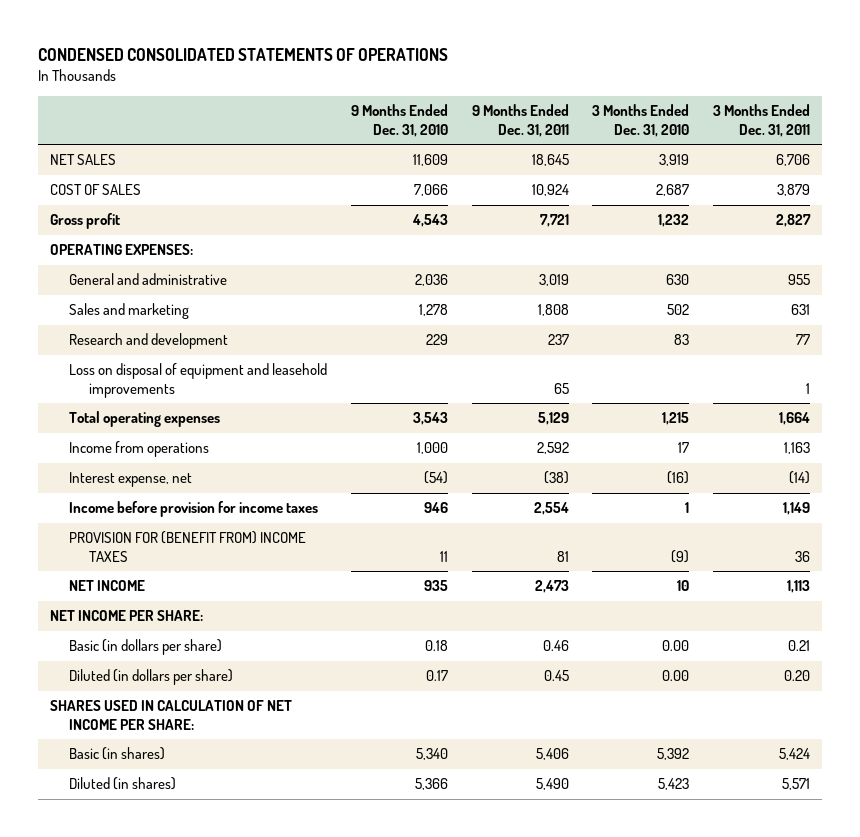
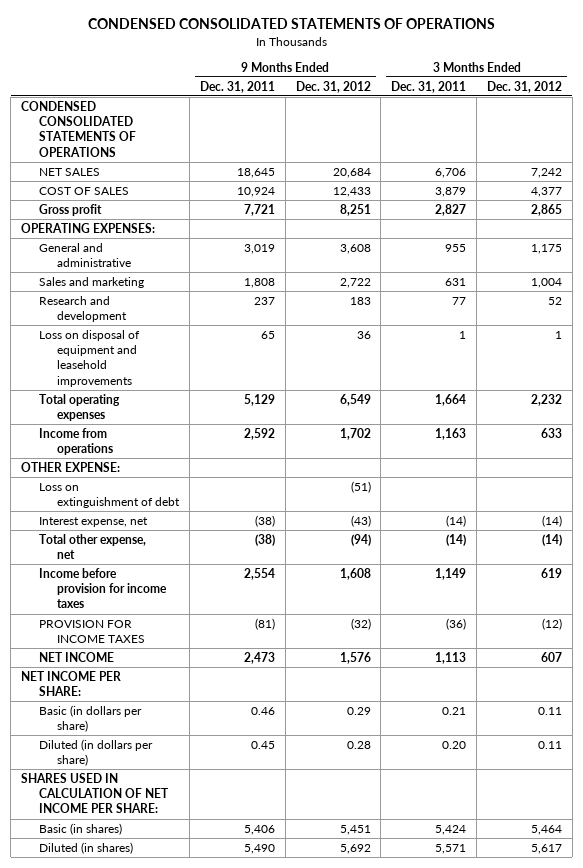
- | 9 Months Ended Dec. 31, 2010 | 9 Months Ended Dec. 31, 2011 | 3 Months Ended Dec. 31, 2010 | 3 Months Ended Dec. 31, 2011
+ | 9 Months Ended Dec. 31, 2011 | 9 Months Ended Dec. 31, 2012 | 3 Months Ended Dec. 31, 2011 | 3 Months Ended Dec. 31, 2012
+ CONDENSED CONSOLIDATED STATEMENTS OF OPERATIONS
+ OTHER EXPENSE:
+ Loss on extinguishment of debt | | (51) | |
+ Total other expense, net | (38) | (94) | (14) | (14)
- PROVISION FOR (BENEFIT FROM) INCOME TAXES | 11 | 81 | (9) | 36
+ PROVISION FOR INCOME TAXES | (81) | (32) | (36) | (12)

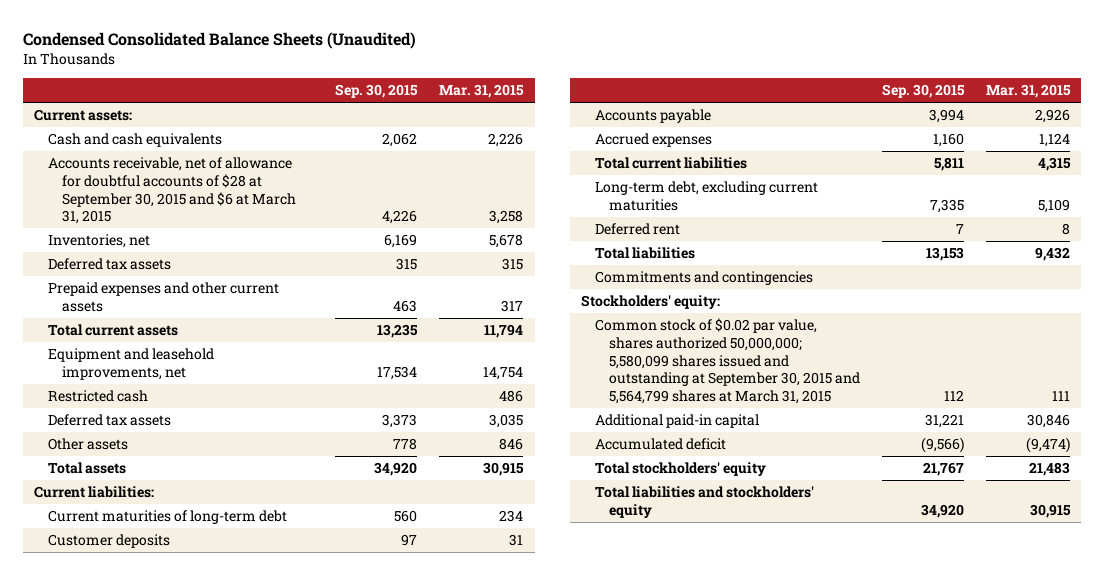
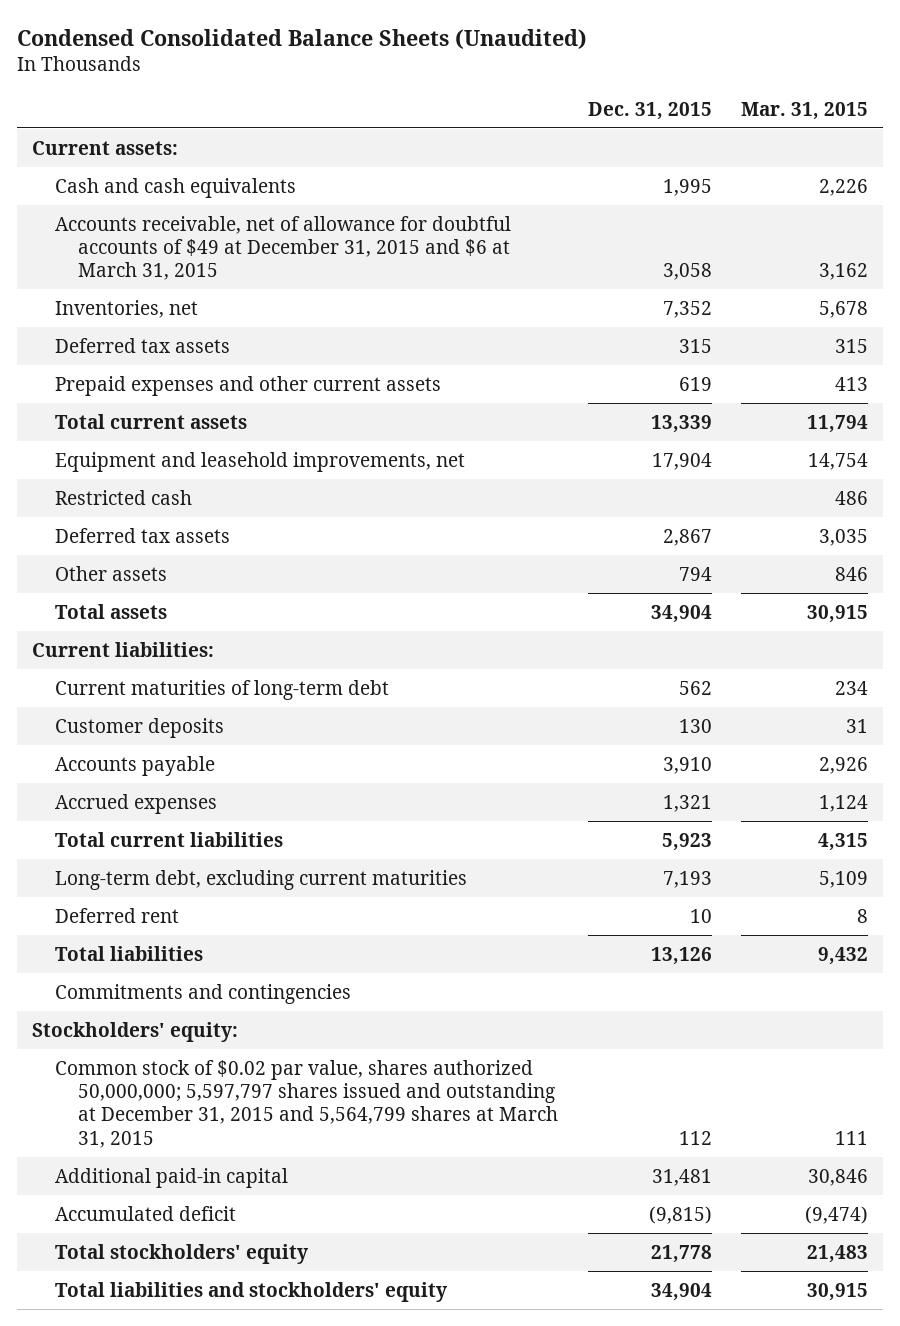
- | Sep. 30, 2015 | Mar. 31, 2015
+ | Dec. 31, 2015 | Mar. 31, 2015
- Accounts receivable, net of allowance for doubtful accounts of $28 at September 30, 2015 and $6 at March 31, 2015 | 4,226 | 3,258
+ Accounts receivable, net of allowance for doubtful accounts of $49 at December 31, 2015 and $6 at March 31, 2015 | 3,058 | 3,162
- Prepaid expenses and other current assets | 463 | 317
+ Prepaid expenses and other current assets | 619 | 413
- Common stock of $0.02 par value, shares authorized 50,000,000; 5,580,099 shares issued and outstanding at September 30, 2015 and 5,564,799 shares at March 31, 2015 | 112 | 111
+ Common stock of $0.02 par value, shares authorized 50,000,000; 5,597,797 shares issued and outstanding at December 31, 2015 and 5,564,799 shares at March 31, 2015 | 112 | 111

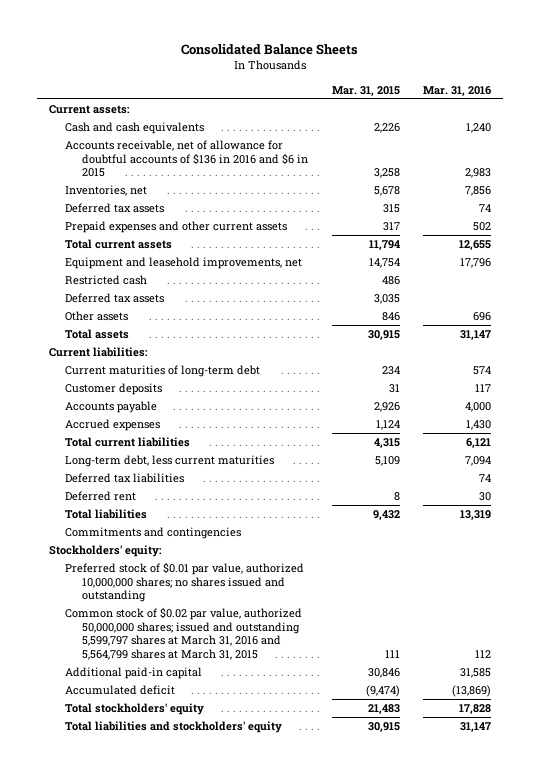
- Condensed Consolidated Balance Sheets (Unaudited)
+ Consolidated Balance Sheets
- | Dec. 31, 2015 | Mar. 31, 2015
+ | Mar. 31, 2015 | Mar. 31, 2016
- Accounts receivable, net of allowance for doubtful accounts of $49 at December 31, 2015 and $6 at March 31, 2015 | 3,058 | 3,162
+ Accounts receivable, net of allowance for doubtful accounts of $136 in 2016 and $6 in 2015 | 3,258 | 2,983
- Prepaid expenses and other current assets | 619 | 413
+ Prepaid expenses and other current assets | 317 | 502
- Long-term debt, excluding current maturities | 7,193 | 5,109
+ Long-term debt, less current maturities | 5,109 | 7,094
+ Deferred tax liabilities | | 74
- Common stock of $0.02 par value, shares authorized 50,000,000; 5,597,797 shares issued and outstanding at December 31, 2015 and 5,564,799 shares at March 31, 2015 | 112 | 111
+ Preferred stock of $0.01 par value, authorized 10,000,000 shares; no shares issued and outstanding
+ Common stock of $0.02 par value, authorized 50,000,000 shares; issued and outstanding 5,599,797 shares at March 31, 2016 and 5,564,799 shares at March 31, 2015 | 111 | 112

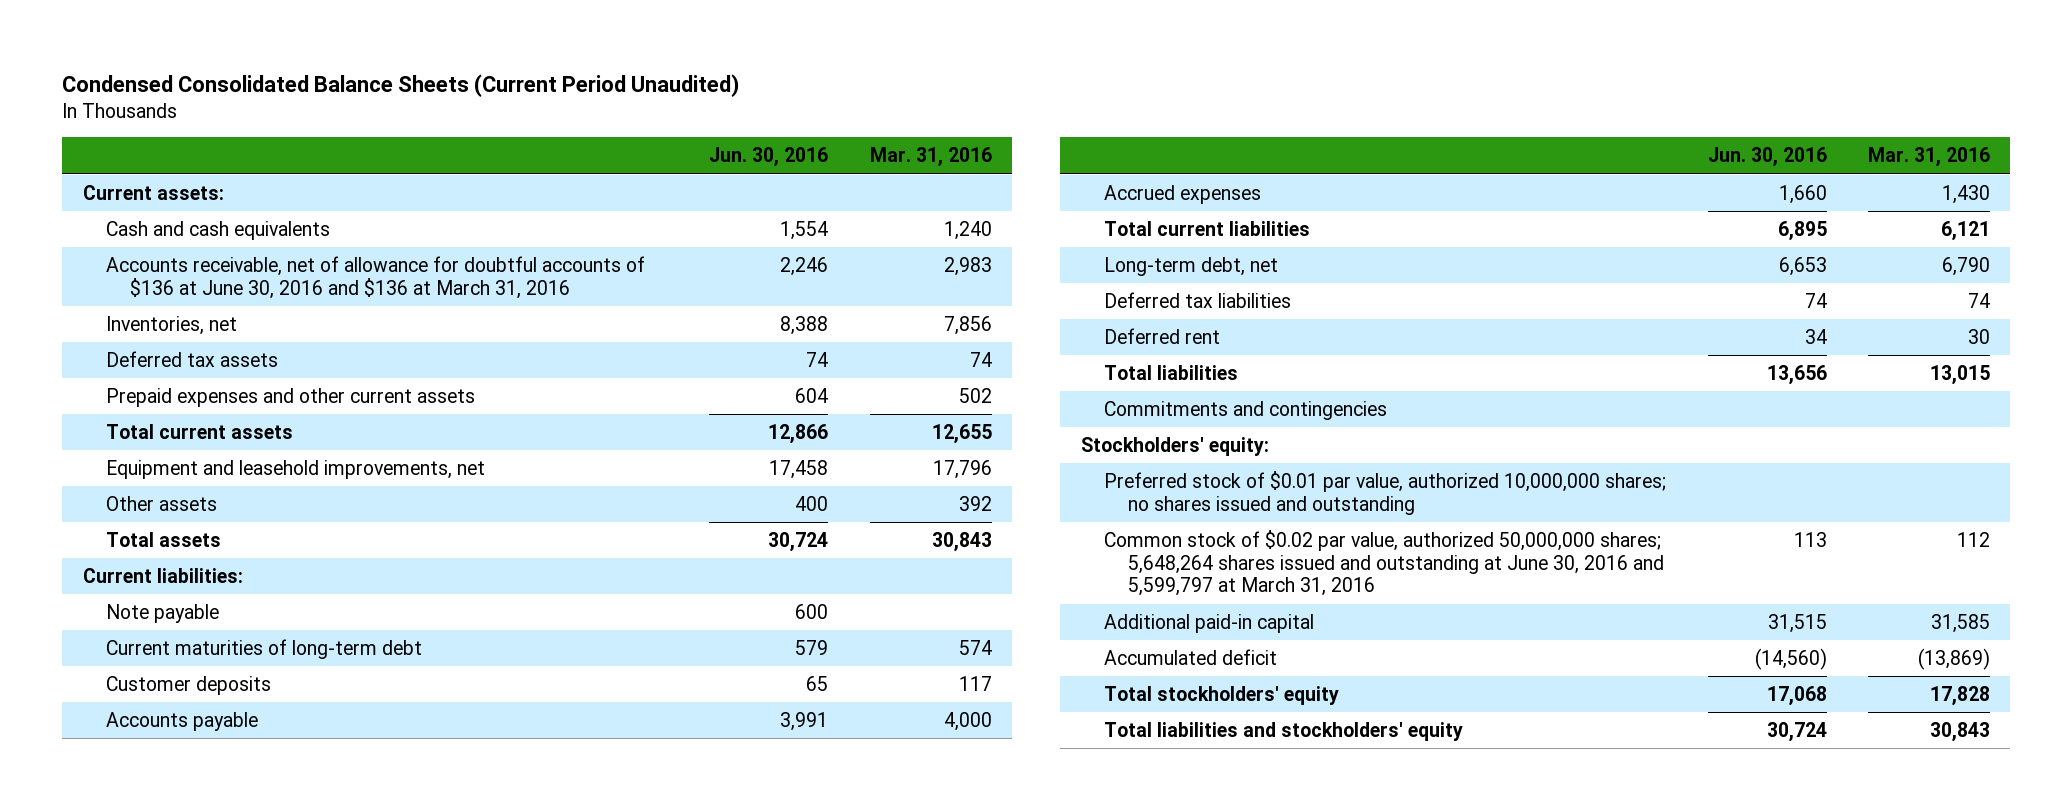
- Consolidated Balance Sheets
+ Condensed Consolidated Balance Sheets (Current Period Unaudited)
- | Mar. 31, 2015 | Mar. 31, 2016
+ | Jun. 30, 2016 | Mar. 31, 2016
- Accounts receivable, net of allowance for doubtful accounts of $136 in 2016 and $6 in 2015 | 3,258 | 2,983
+ Accounts receivable, net of allowance for doubtful accounts of $136 at June 30, 2016 and $136 at March 31, 2016 | 2,246 | 2,983
- Restricted cash | 486 |
- Deferred tax assets | 3,035 |
- Other assets | 846 | 696
- Total assets | 30,915 | 31,147
+ Other assets | 400 | 392
+ Total assets | 30,724 | 30,843
+ Note payable | 600 |
- Long-term debt, less current maturities | 5,109 | 7,094
+ Long-term debt, net | 6,653 | 6,790
- Total liabilities | 9,432 | 13,319
+ Total liabilities | 13,656 | 13,015
- Common stock of $0.02 par value, authorized 50,000,000 shares; issued and outstanding 5,599,797 shares at March 31, 2016 and 5,564,799 shares at March 31, 2015 | 111 | 112
+ Common stock of $0.02 par value, authorized 50,000,000 shares; 5,648,264 shares issued and outstanding at June 30, 2016 and 5,599,797 at March 31, 2016 | 113 | 112
- Total liabilities and stockholders' equity | 30,915 | 31,147
+ Total liabilities and stockholders' equity | 30,724 | 30,843

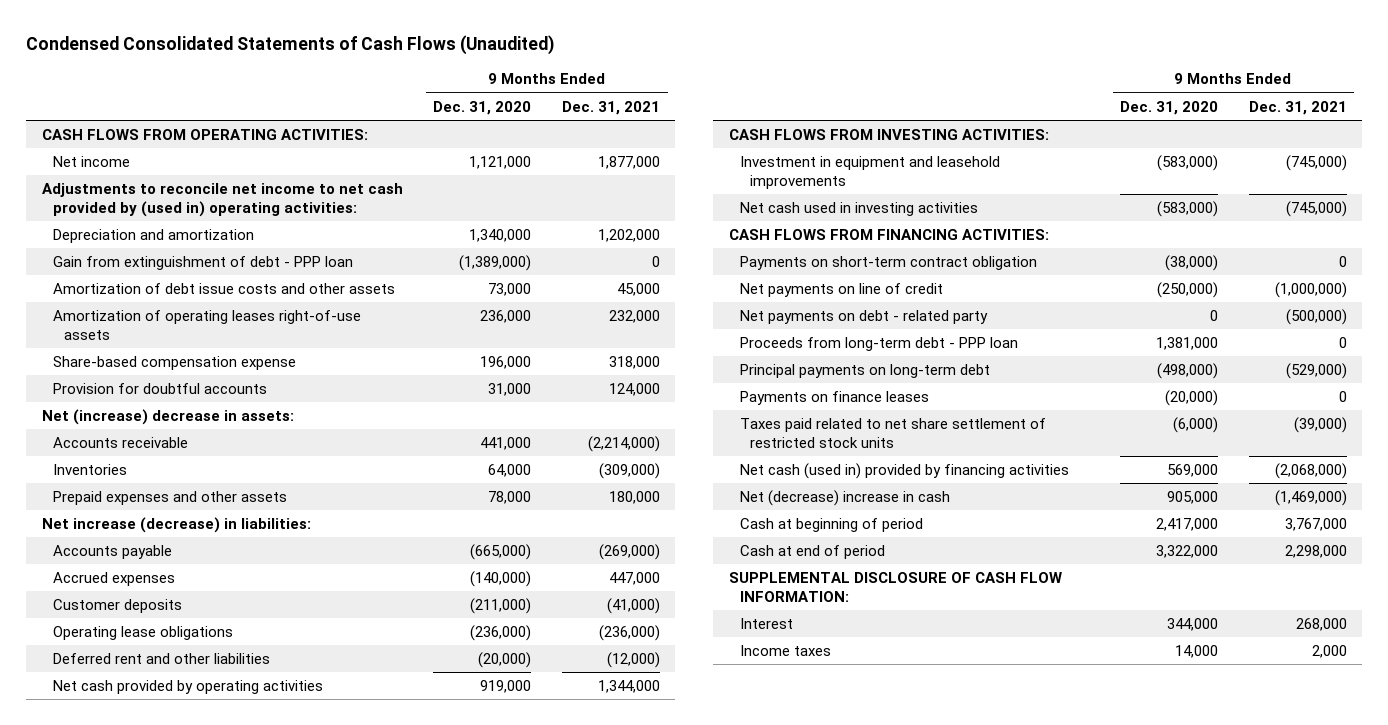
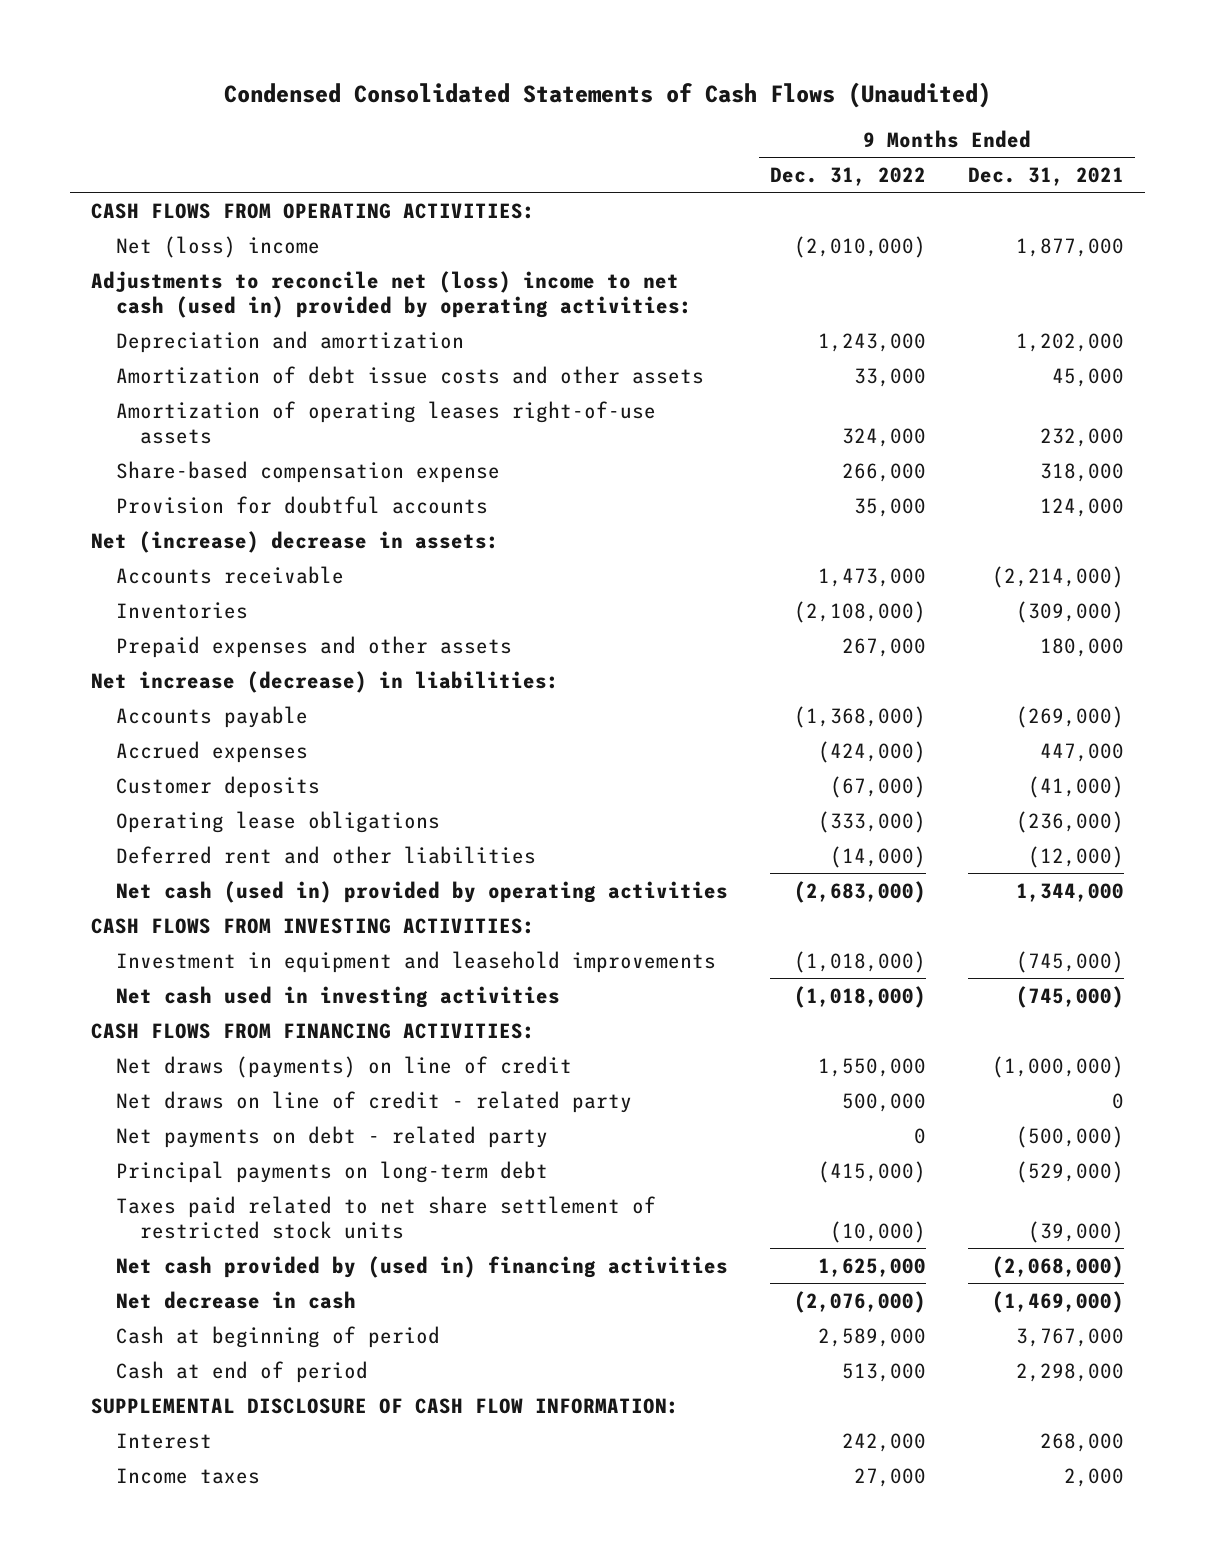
- | 9 Months Ended Dec. 31, 2020 | 9 Months Ended Dec. 31, 2021
+ | 9 Months Ended Dec. 31, 2022 | 9 Months Ended Dec. 31, 2021
- Net income | 1,121,000 | 1,877,000
- Adjustments to reconcile net income to net cash provided by (used in) operating activities:
+ Net (loss) income | (2,010,000) | 1,877,000
+ Adjustments to reconcile net (loss) income to net cash (used in) provided by operating activities:
- Gain from extinguishment of debt - PPP loan | (1,389,000) | 0
- Net cash provided by operating activities | 919,000 | 1,344,000
+ Net cash (used in) provided by operating activities | (2,683,000) | 1,344,000
- Payments on short-term contract obligation | (38,000) | 0
- Net payments on line of credit | (250,000) | (1,000,000)
+ Net draws (payments) on line of credit | 1,550,000 | (1,000,000)
+ Net draws on line of credit - related party | 500,000 | 0
- Proceeds from long-term debt - PPP loan | 1,381,000 | 0
- Payments on finance leases | (20,000) | 0
- Net cash (used in) provided by financing activities | 569,000 | (2,068,000)
- Net (decrease) increase in cash | 905,000 | (1,469,000)
+ Net cash provided by (used in) financing activities | 1,625,000 | (2,068,000)
+ Net decrease in cash | (2,076,000) | (1,469,000)

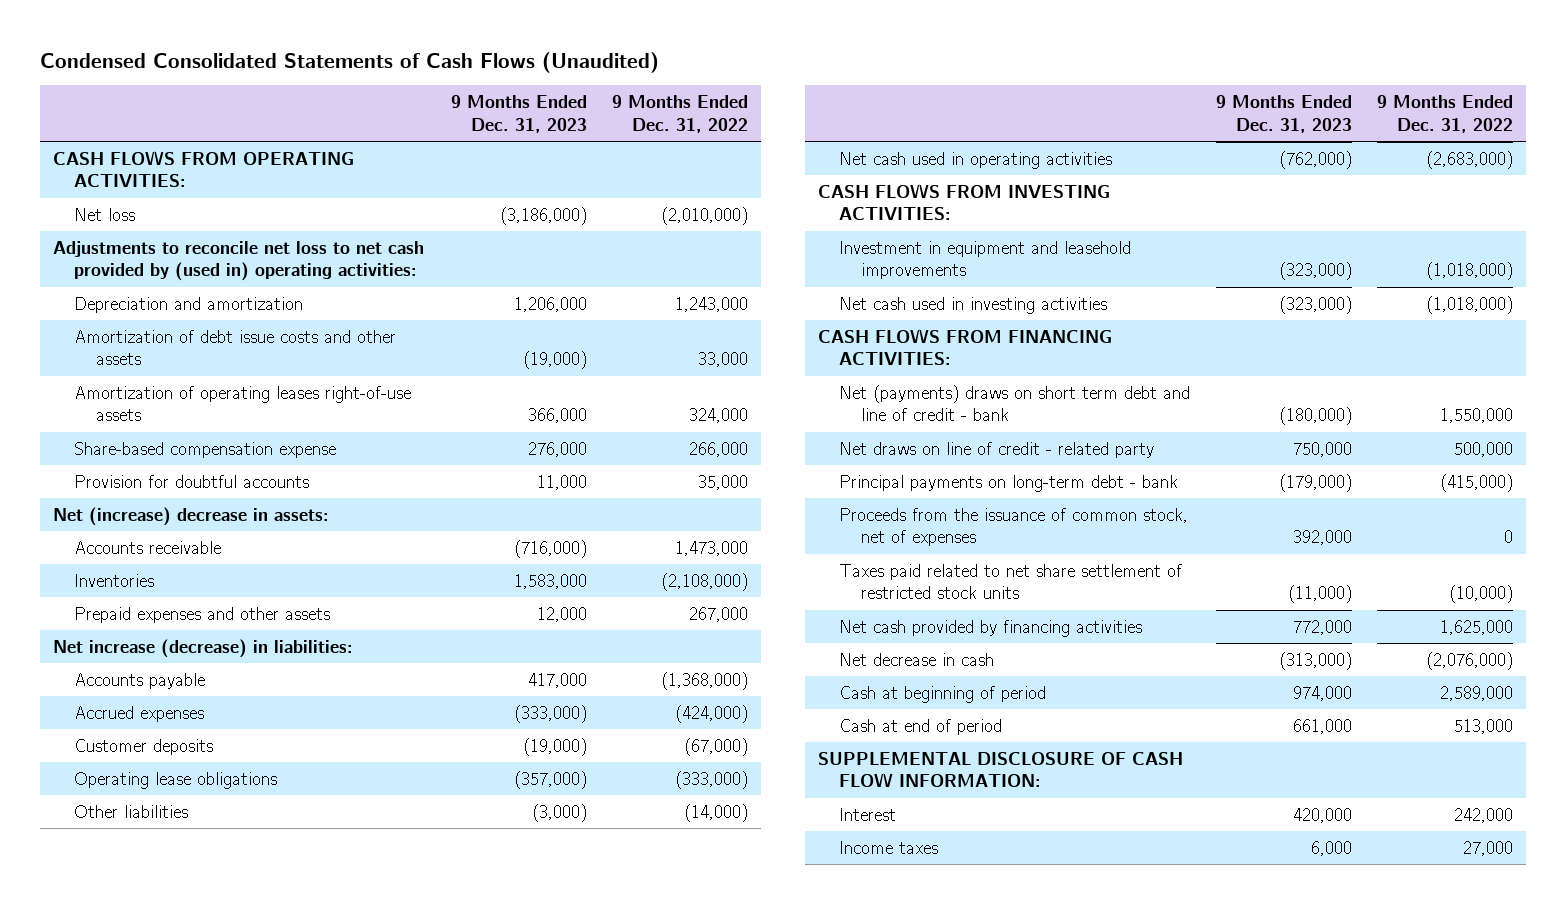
- | 9 Months Ended Dec. 31, 2022 | 9 Months Ended Dec. 31, 2021
+ | 9 Months Ended Dec. 31, 2023 | 9 Months Ended Dec. 31, 2022
- Net (loss) income | (2,010,000) | 1,877,000
- Adjustments to reconcile net (loss) income to net cash (used in) provided by operating activities:
+ Net loss | (3,186,000) | (2,010,000)
+ Adjustments to reconcile net loss to net cash provided by (used in) operating activities:
- Deferred rent and other liabilities | (14,000) | (12,000)
- Net cash (used in) provided by operating activities | (2,683,000) | 1,344,000
+ Other liabilities | (3,000) | (14,000)
+ Net cash used in operating activities | (762,000) | (2,683,000)
- Net draws (payments) on line of credit | 1,550,000 | (1,000,000)
+ Net (payments) draws on short term debt and line of credit - bank | (180,000) | 1,550,000
- Net payments on debt - related party | 0 | (500,000)
- Principal payments on long-term debt | (415,000) | (529,000)
+ Principal payments on long-term debt - bank | (179,000) | (415,000)
+ Proceeds from the issuance of common stock, net of expenses | 392,000 | 0
- Net cash provided by (used in) financing activities | 1,625,000 | (2,068,000)
+ Net cash provided by financing activities | 772,000 | 1,625,000

